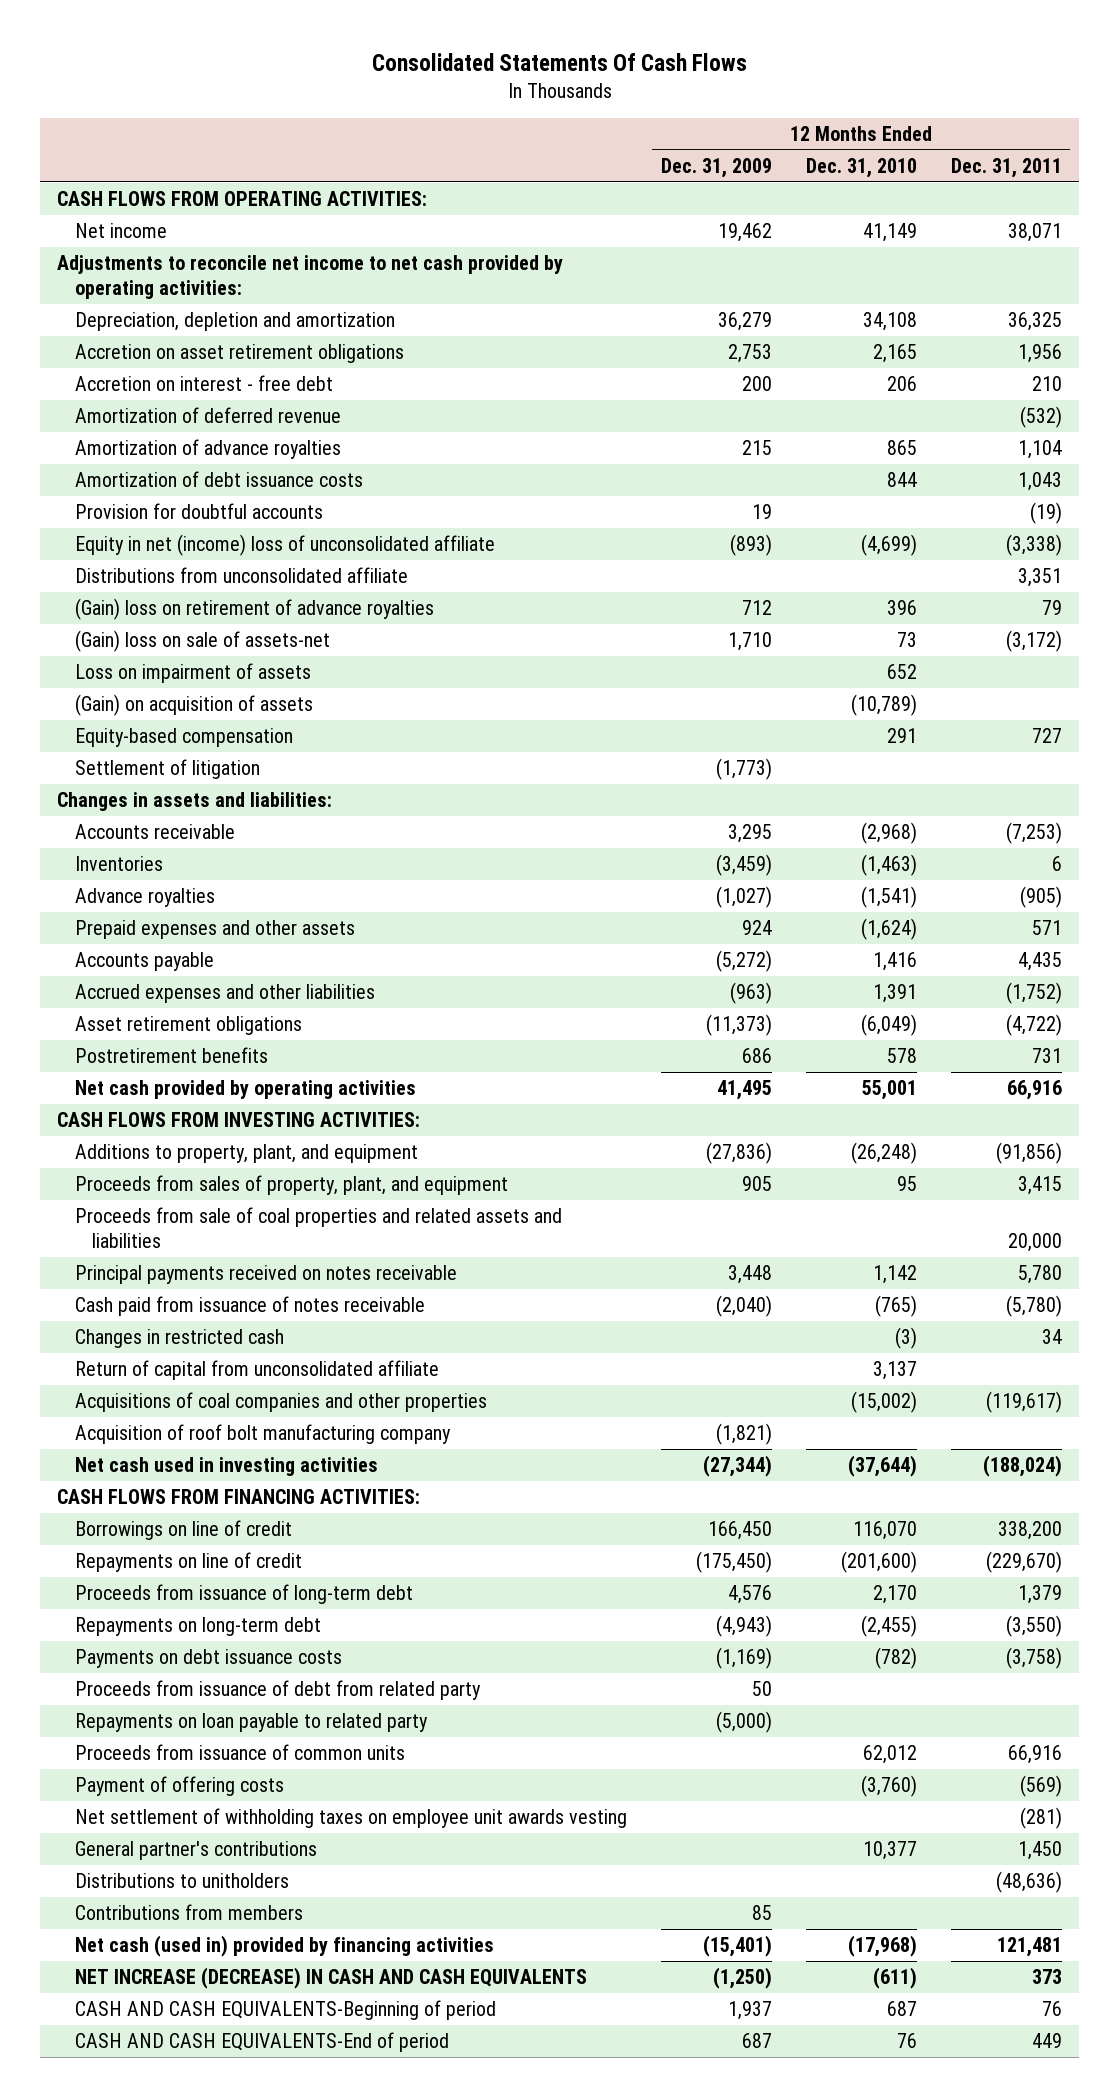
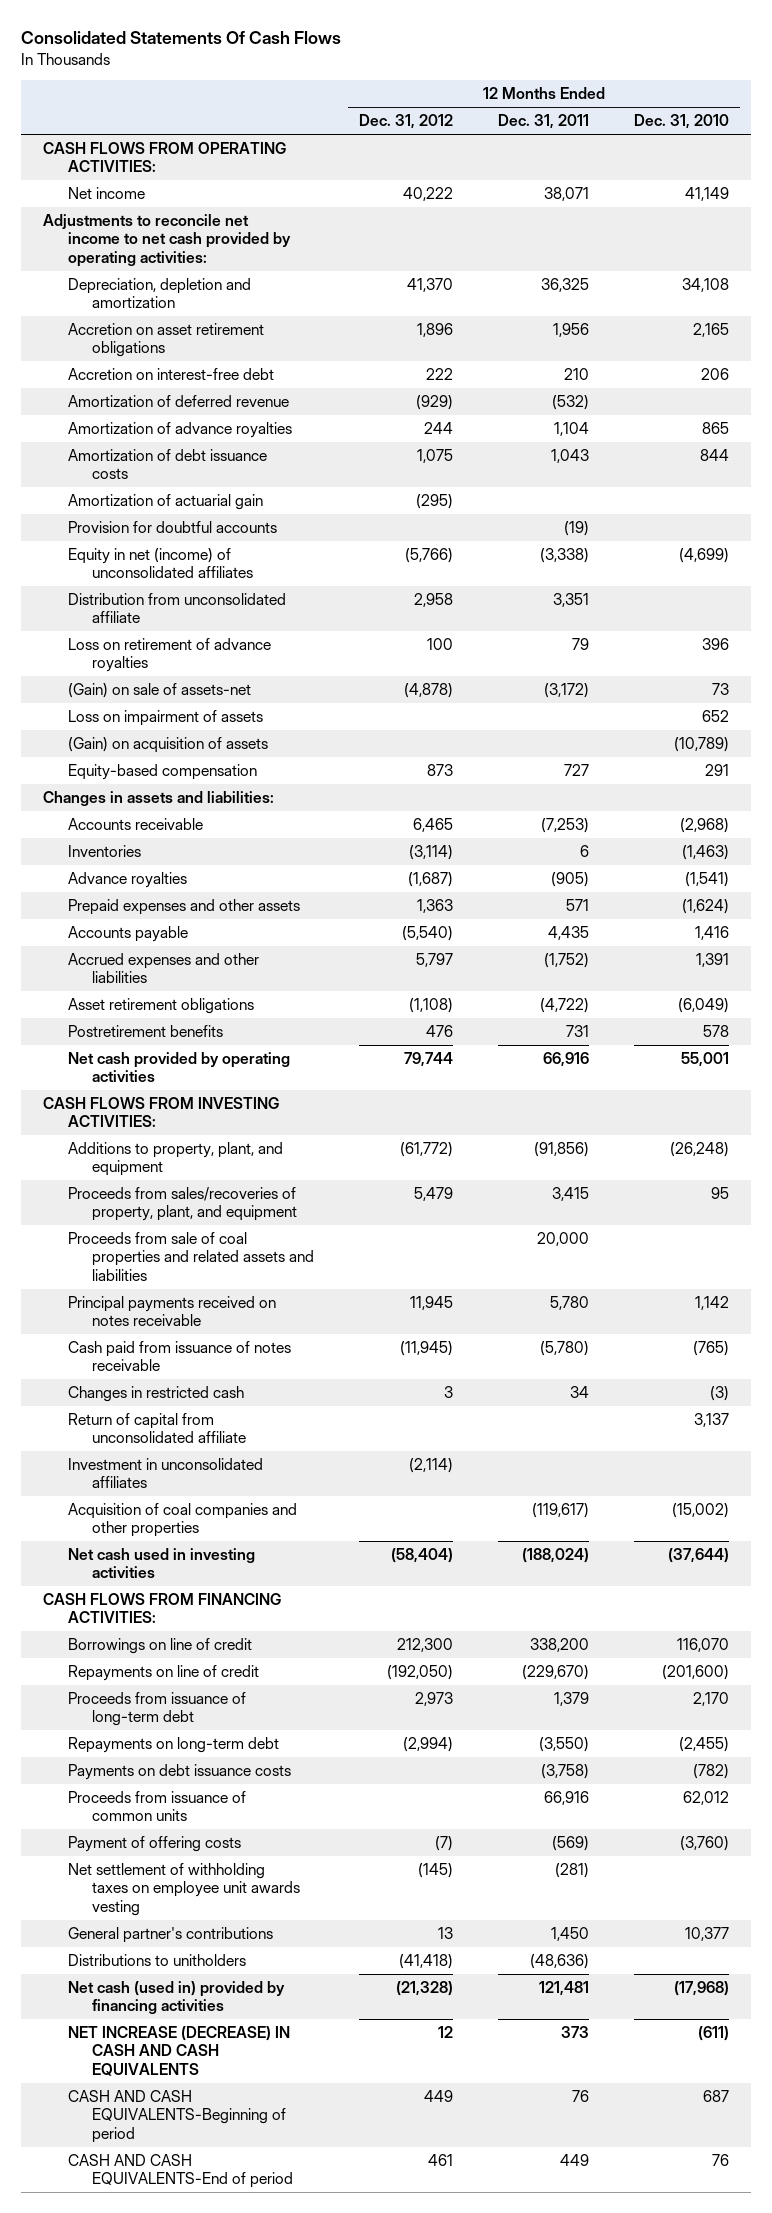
- | 12 Months Ended Dec. 31, 2009 | 12 Months Ended Dec. 31, 2010 | 12 Months Ended Dec. 31, 2011
+ | 12 Months Ended Dec. 31, 2012 | 12 Months Ended Dec. 31, 2011 | 12 Months Ended Dec. 31, 2010
- Accretion on interest - free debt | 200 | 206 | 210
+ Accretion on interest-free debt | 222 | 210 | 206
+ Amortization of actuarial gain | (295) | |
- Equity in net (income) loss of unconsolidated affiliate | (893) | (4,699) | (3,338)
- Distributions from unconsolidated affiliate | | | 3,351
- (Gain) loss on retirement of advance royalties | 712 | 396 | 79
- (Gain) loss on sale of assets-net | 1,710 | 73 | (3,172)
+ Equity in net (income) of unconsolidated affiliates | (5,766) | (3,338) | (4,699)
+ Distribution from unconsolidated affiliate | 2,958 | 3,351 |
+ Loss on retirement of advance royalties | 100 | 79 | 396
+ (Gain) on sale of assets-net | (4,878) | (3,172) | 73
- Settlement of litigation | (1,773) | |
- Proceeds from sales of property, plant, and equipment | 905 | 95 | 3,415
+ Proceeds from sales/recoveries of property, plant, and equipment | 5,479 | 3,415 | 95
- Acquisitions of coal companies and other properties | | (15,002) | (119,617)
- Acquisition of roof bolt manufacturing company | (1,821) | |
+ Investment in unconsolidated affiliates | (2,114) | |
+ Acquisition of coal companies and other properties | | (119,617) | (15,002)
- Proceeds from issuance of debt from related party | 50 | |
- Repayments on loan payable to related party | (5,000) | |
- Contributions from members | 85 | |

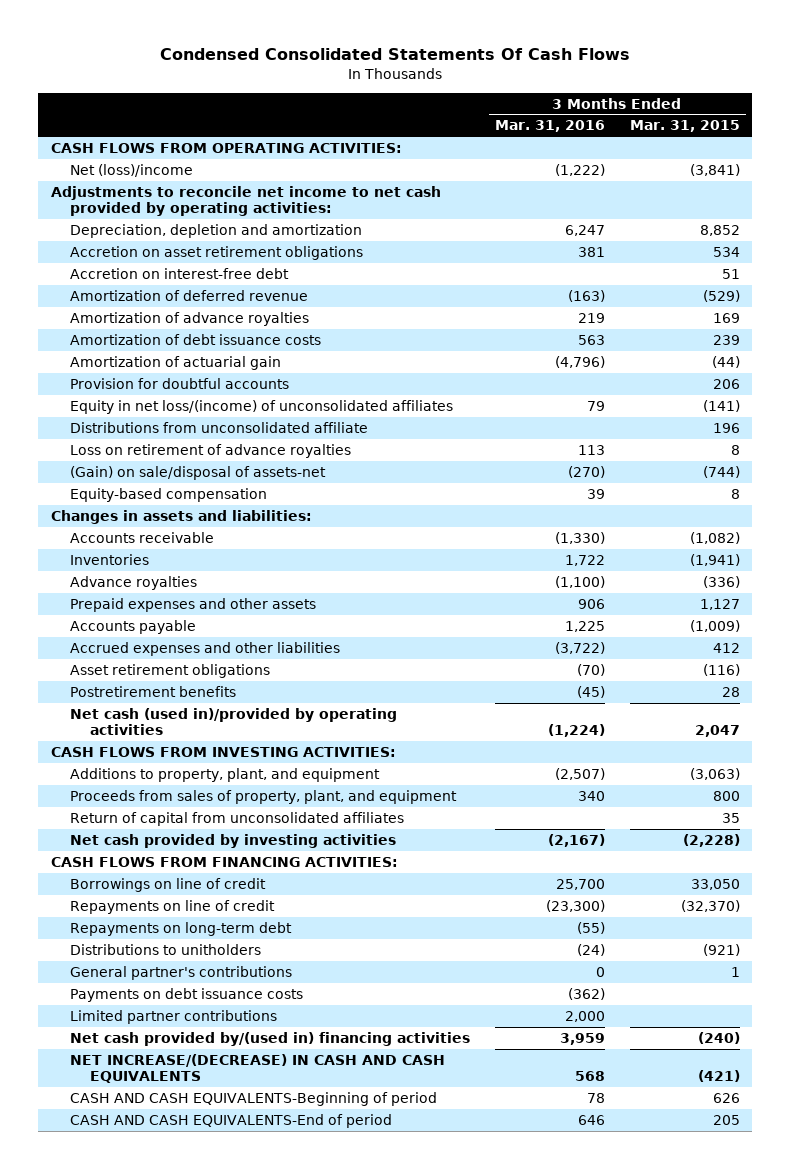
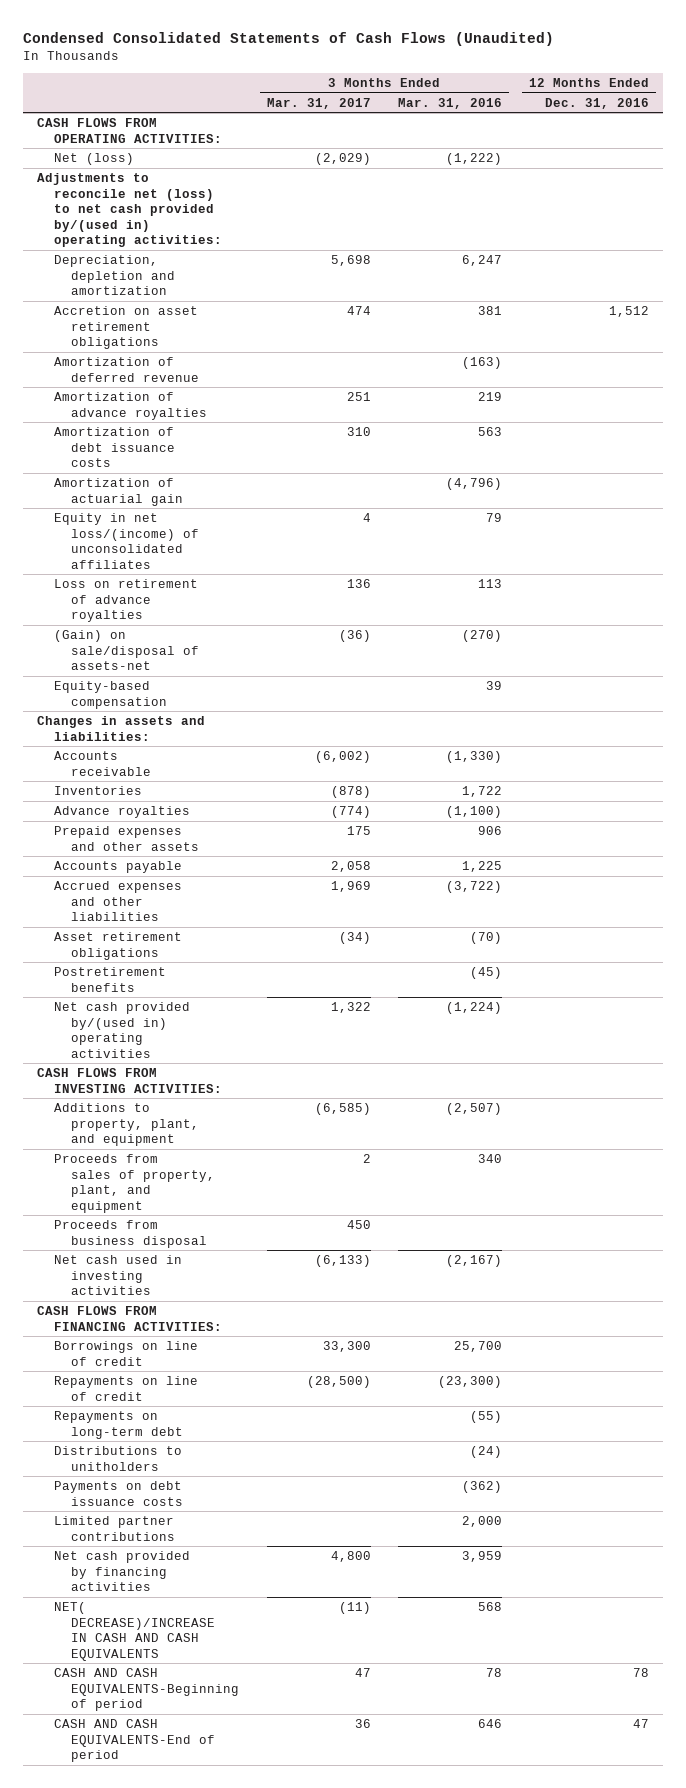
- Condensed Consolidated Statements Of Cash Flows
+ Condensed Consolidated Statements of Cash Flows (Unaudited)
- | 3 Months Ended Mar. 31, 2016 | 3 Months Ended Mar. 31, 2015
+ | 3 Months Ended Mar. 31, 2017 | 3 Months Ended Mar. 31, 2016 | 12 Months Ended Dec. 31, 2016
- Net (loss)/income | (1,222) | (3,841)
- Adjustments to reconcile net income to net cash provided by operating activities:
+ Net (loss) | (2,029) | (1,222) |
+ Adjustments to reconcile net (loss) to net cash provided by/(used in) operating activities:
- Accretion on interest-free debt | | 51
- Provision for doubtful accounts | | 206
- Distributions from unconsolidated affiliate | | 196
- Net cash (used in)/provided by operating activities | (1,224) | 2,047
+ Net cash provided by/(used in) operating activities | 1,322 | (1,224) |
- Return of capital from unconsolidated affiliates | | 35
- Net cash provided by investing activities | (2,167) | (2,228)
+ Proceeds from business disposal | 450 | |
+ Net cash used in investing activities | (6,133) | (2,167) |
- General partner's contributions | 0 | 1
- Net cash provided by/(used in) financing activities | 3,959 | (240)
- NET INCREASE/(DECREASE) IN CASH AND CASH EQUIVALENTS | 568 | (421)
+ Net cash provided by financing activities | 4,800 | 3,959 |
+ NET( DECREASE)/INCREASE IN CASH AND CASH EQUIVALENTS | (11) | 568 |

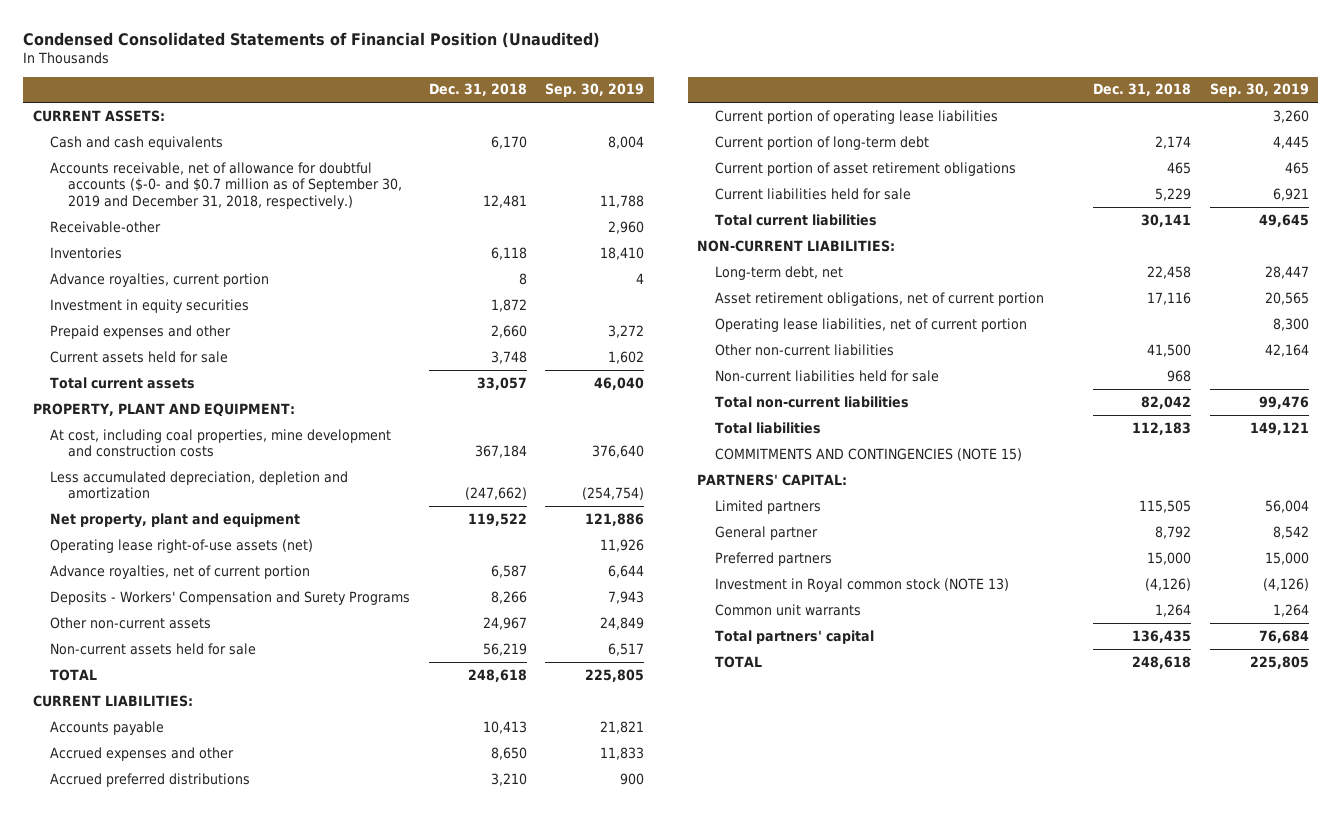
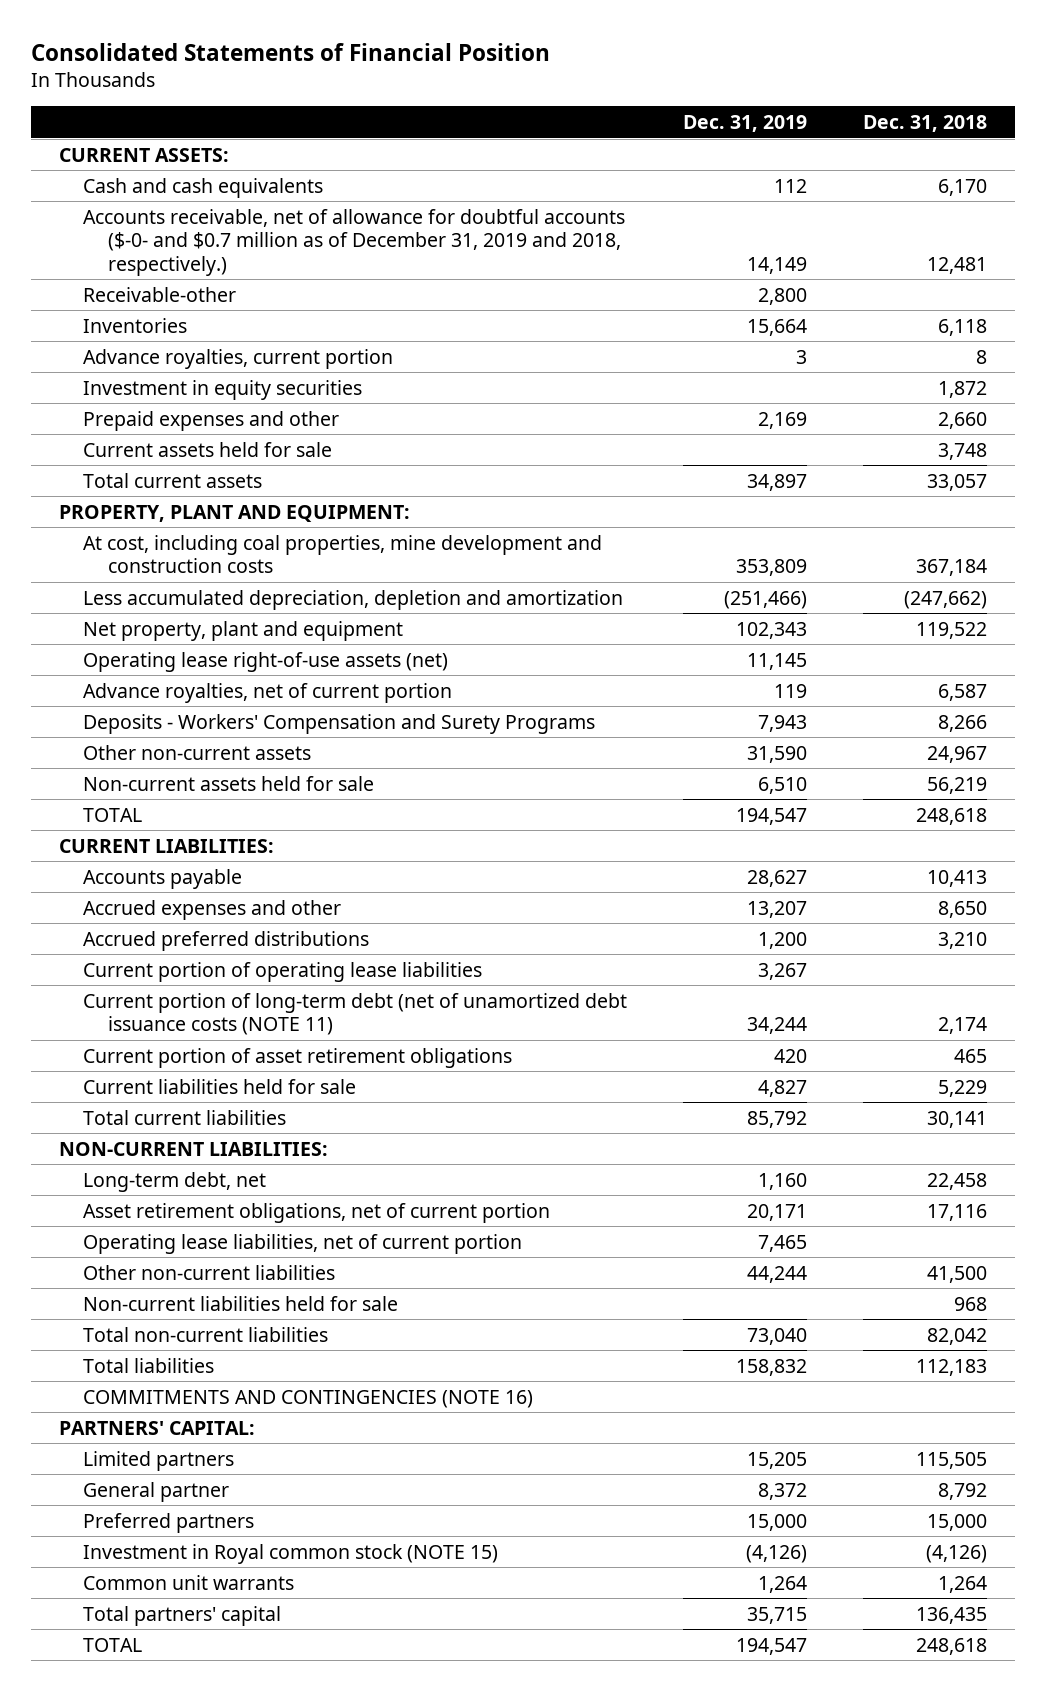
- Condensed Consolidated Statements of Financial Position (Unaudited)
+ Consolidated Statements of Financial Position
- | Dec. 31, 2018 | Sep. 30, 2019
+ | Dec. 31, 2019 | Dec. 31, 2018
- Accounts receivable, net of allowance for doubtful accounts ($-0- and $0.7 million as of September 30, 2019 and December 31, 2018, respectively.) | 12,481 | 11,788
+ Accounts receivable, net of allowance for doubtful accounts ($-0- and $0.7 million as of December 31, 2019 and 2018, respectively.) | 14,149 | 12,481
- Current portion of long-term debt | 2,174 | 4,445
+ Current portion of long-term debt (net of unamortized debt issuance costs (NOTE 11) | 34,244 | 2,174
- COMMITMENTS AND CONTINGENCIES (NOTE 15)
+ COMMITMENTS AND CONTINGENCIES (NOTE 16)
- Investment in Royal common stock (NOTE 13) | (4,126) | (4,126)
+ Investment in Royal common stock (NOTE 15) | (4,126) | (4,126)

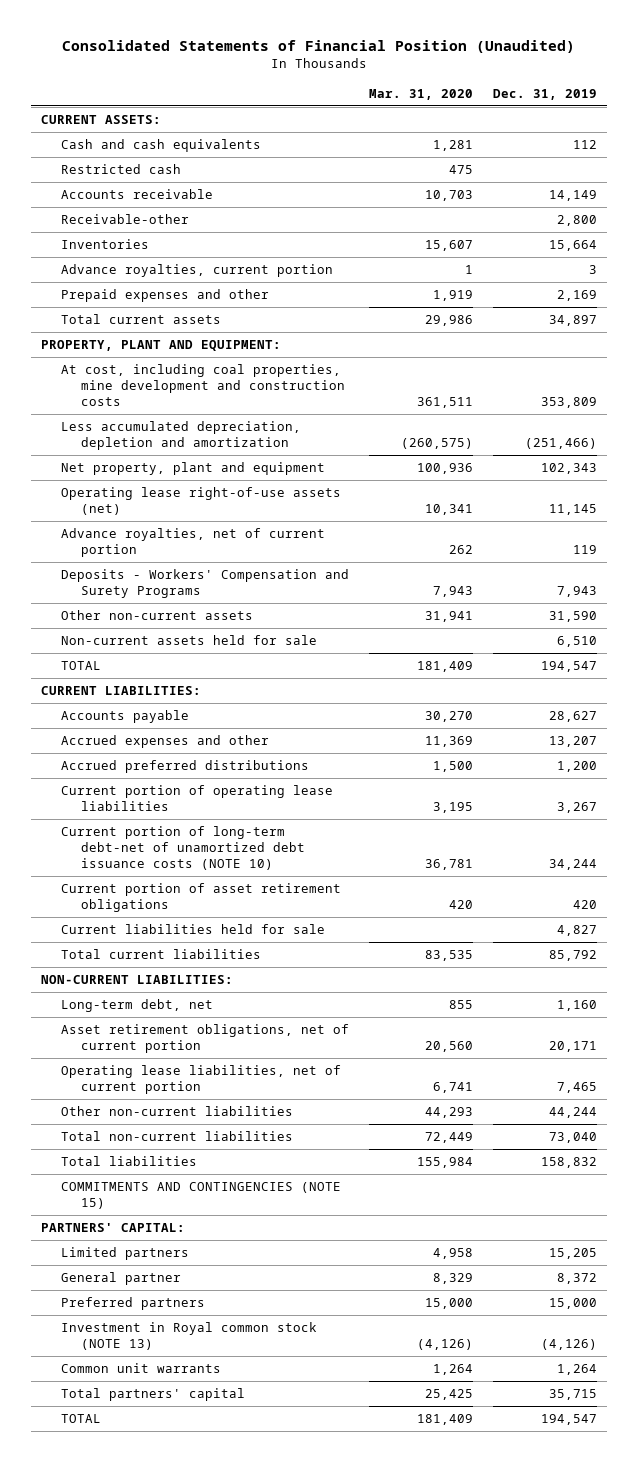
- Consolidated Statements of Financial Position
+ Consolidated Statements of Financial Position (Unaudited)
- | Dec. 31, 2019 | Dec. 31, 2018
+ | Mar. 31, 2020 | Dec. 31, 2019
- Accounts receivable, net of allowance for doubtful accounts ($-0- and $0.7 million as of December 31, 2019 and 2018, respectively.) | 14,149 | 12,481
+ Restricted cash | 475 |
+ Accounts receivable | 10,703 | 14,149
- Investment in equity securities | | 1,872
- Current assets held for sale | | 3,748
- Current portion of long-term debt (net of unamortized debt issuance costs (NOTE 11) | 34,244 | 2,174
+ Current portion of long-term debt-net of unamortized debt issuance costs (NOTE 10) | 36,781 | 34,244
- Non-current liabilities held for sale | | 968
- COMMITMENTS AND CONTINGENCIES (NOTE 16)
+ COMMITMENTS AND CONTINGENCIES (NOTE 15)
- Investment in Royal common stock (NOTE 15) | (4,126) | (4,126)
+ Investment in Royal common stock (NOTE 13) | (4,126) | (4,126)

